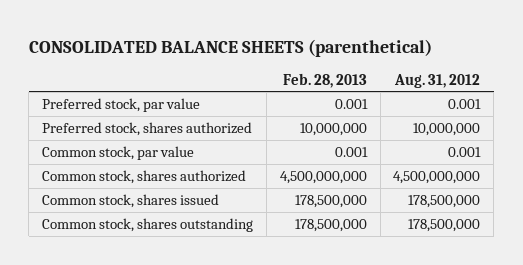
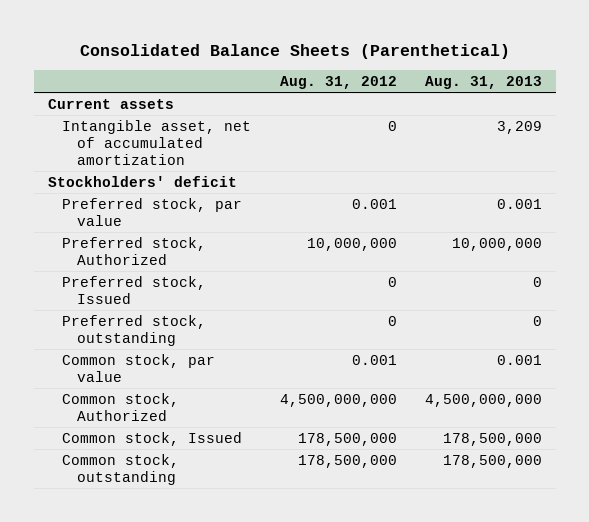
- CONSOLIDATED BALANCE SHEETS (parenthetical)
+ Consolidated Balance Sheets (Parenthetical)
- | Feb. 28, 2013 | Aug. 31, 2012
+ | Aug. 31, 2012 | Aug. 31, 2013
+ Current assets
+ Intangible asset, net of accumulated amortization | 0 | 3,209
+ Stockholders' deficit
- Preferred stock, shares authorized | 10,000,000 | 10,000,000
+ Preferred stock, Authorized | 10,000,000 | 10,000,000
+ Preferred stock, Issued | 0 | 0
+ Preferred stock, outstanding | 0 | 0
- Common stock, shares authorized | 4,500,000,000 | 4,500,000,000
- Common stock, shares issued | 178,500,000 | 178,500,000
- Common stock, shares outstanding | 178,500,000 | 178,500,000
+ Common stock, Authorized | 4,500,000,000 | 4,500,000,000
+ Common stock, Issued | 178,500,000 | 178,500,000
+ Common stock, outstanding | 178,500,000 | 178,500,000

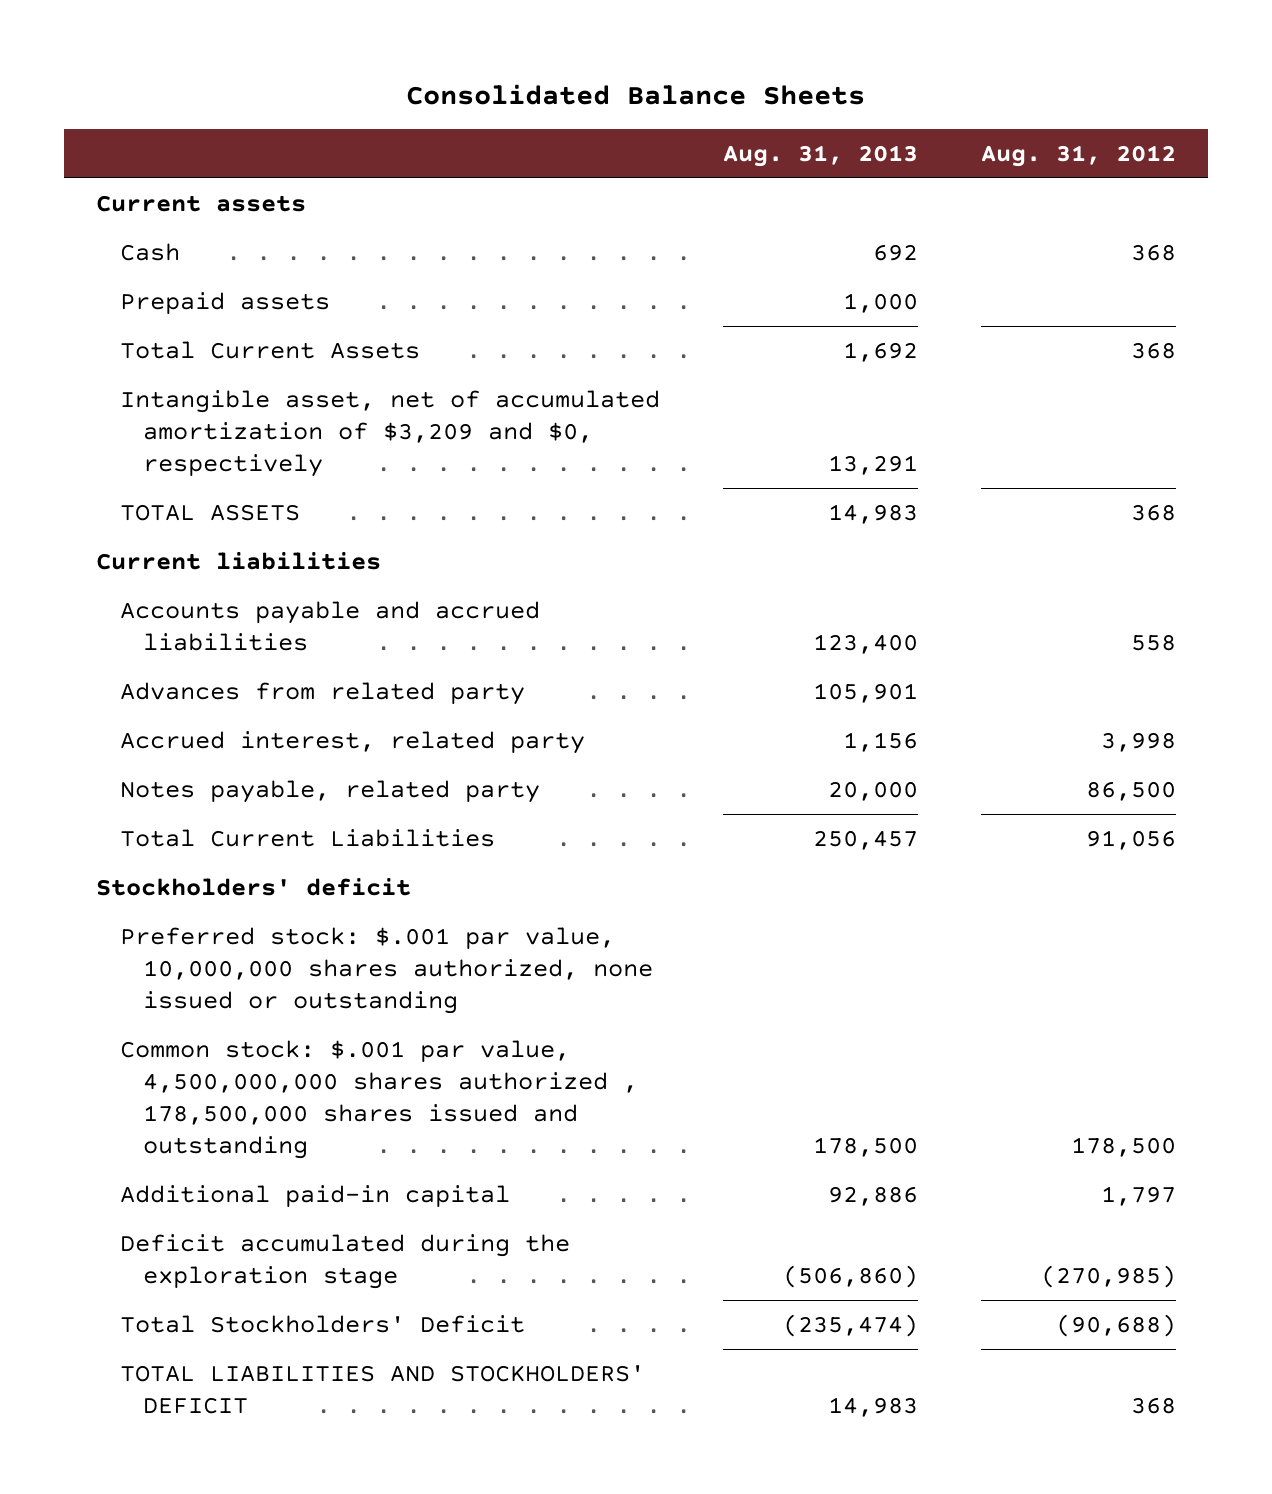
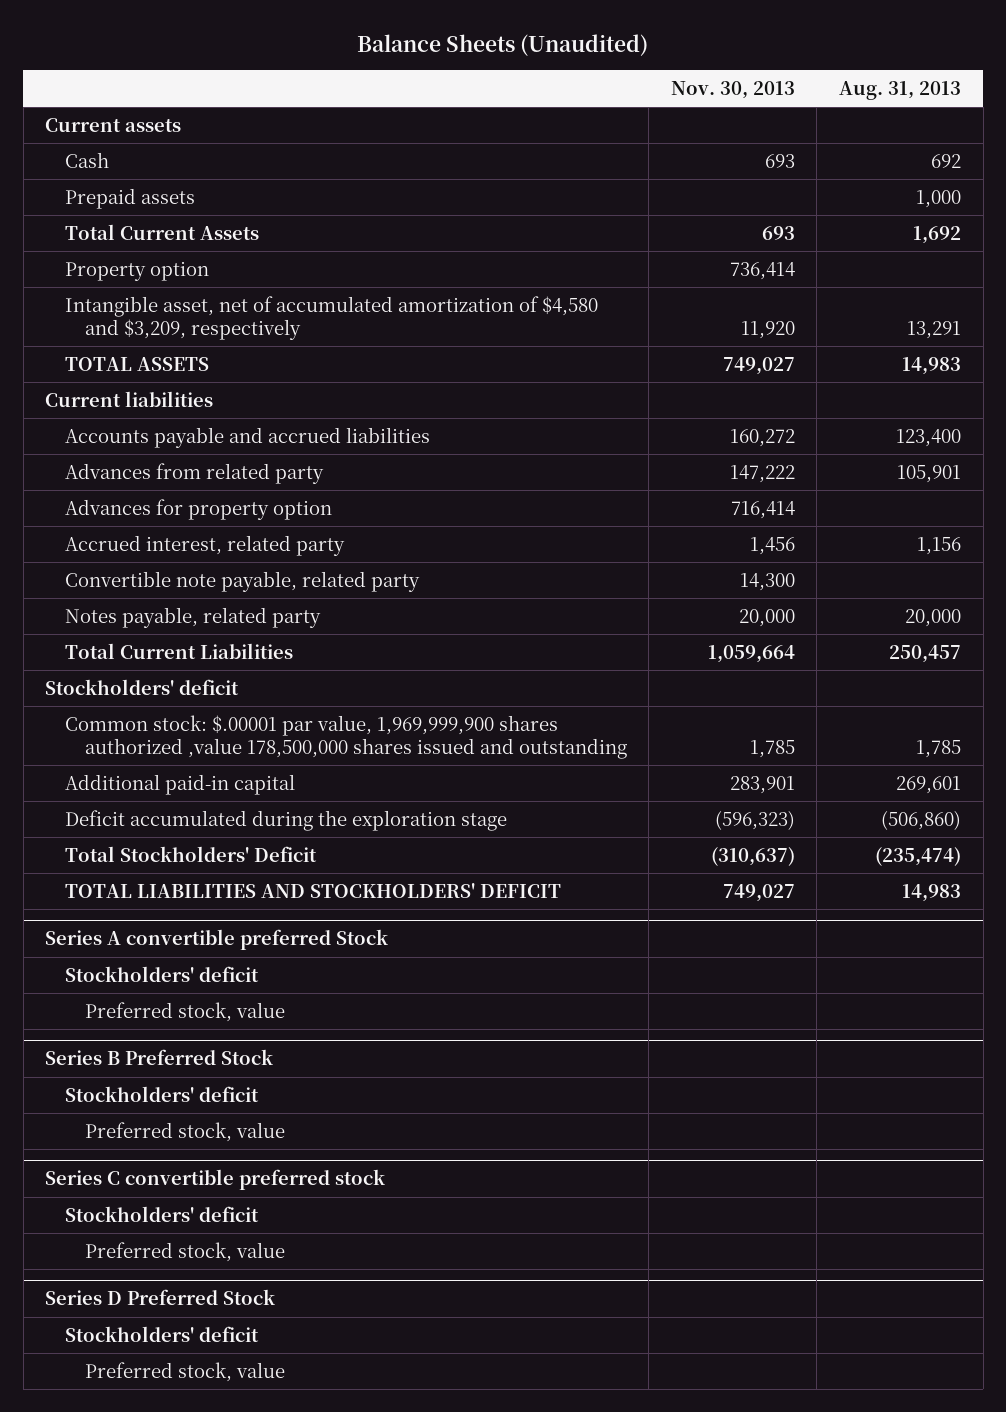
- Consolidated Balance Sheets
+ Balance Sheets (Unaudited)
- | Aug. 31, 2013 | Aug. 31, 2012
+ | Nov. 30, 2013 | Aug. 31, 2013
- Intangible asset, net of accumulated amortization of $3,209 and $0, respectively | 13,291 |
+ Property option | 736,414 |
+ Intangible asset, net of accumulated amortization of $4,580 and $3,209, respectively | 11,920 | 13,291
+ Advances for property option | 716,414 |
+ Convertible note payable, related party | 14,300 |
- Preferred stock: $.001 par value, 10,000,000 shares authorized, none issued or outstanding
- Common stock: $.001 par value, 4,500,000,000 shares authorized , 178,500,000 shares issued and outstanding | 178,500 | 178,500
- Additional paid-in capital | 92,886 | 1,797
+ Common stock: $.00001 par value, 1,969,999,900 shares authorized ,value 178,500,000 shares issued and outstanding | 1,785 | 1,785
+ Additional paid-in capital | 283,901 | 269,601
+ Series A convertible preferred Stock
+ Stockholders' deficit
+ Preferred stock, value
+ Series B Preferred Stock
+ Stockholders' deficit
+ Preferred stock, value
+ Series C convertible preferred stock
+ Stockholders' deficit
+ Preferred stock, value
+ Series D Preferred Stock
+ Stockholders' deficit
+ Preferred stock, value

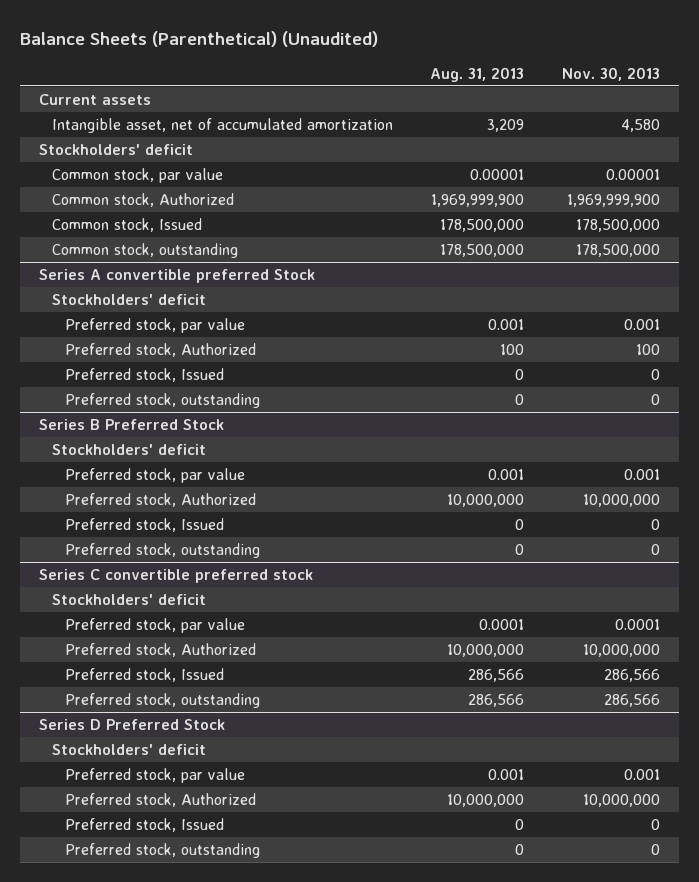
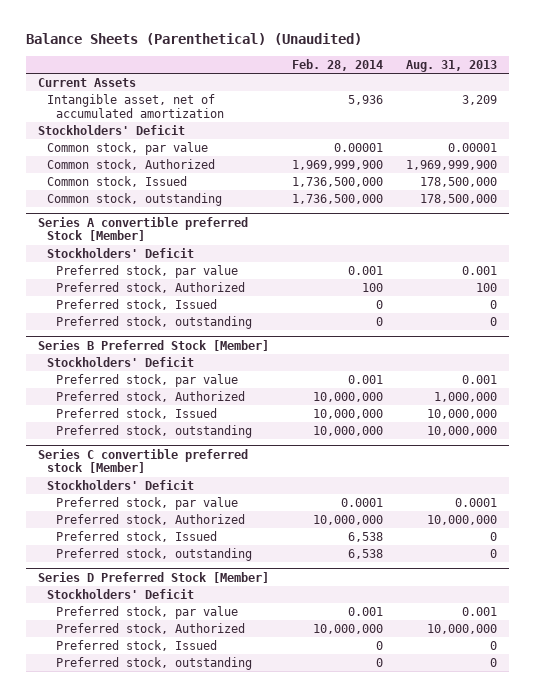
- | Aug. 31, 2013 | Nov. 30, 2013
+ | Feb. 28, 2014 | Aug. 31, 2013
- Current assets
+ Current Assets
- Stockholders' deficit
+ Stockholders' Deficit
- Series A convertible preferred Stock
- Stockholders' deficit
+ Series A convertible preferred Stock [Member]
+ Stockholders' Deficit
- Series B Preferred Stock
- Stockholders' deficit
+ Series B Preferred Stock [Member]
+ Stockholders' Deficit
+ Preferred stock, Authorized | 10,000,000 | 1,000,000
+ Preferred stock, Issued | 10,000,000 | 10,000,000
+ Preferred stock, outstanding | 10,000,000 | 10,000,000
+ Series C convertible preferred stock [Member]
+ Stockholders' Deficit
+ Preferred stock, par value | 0.0001 | 0.0001
- Series C convertible preferred stock
- Stockholders' deficit
- Preferred stock, par value | 0.0001 | 0.0001
- Preferred stock, Authorized | 10,000,000 | 10,000,000
- Preferred stock, Issued | 286,566 | 286,566
- Preferred stock, outstanding | 286,566 | 286,566
- Series D Preferred Stock
- Stockholders' deficit
+ Series D Preferred Stock [Member]
+ Stockholders' Deficit

